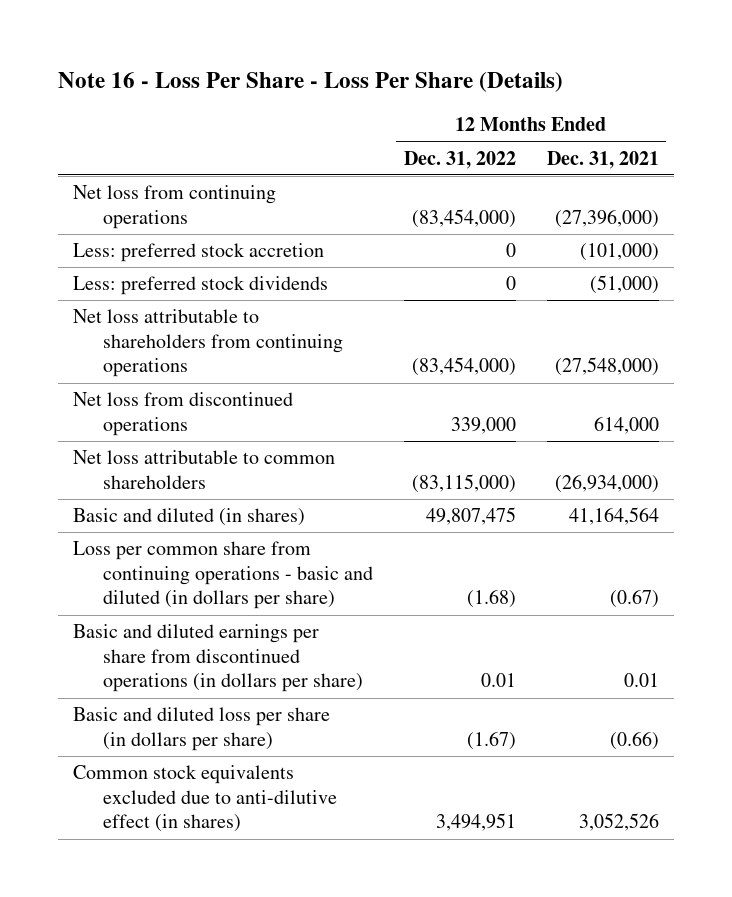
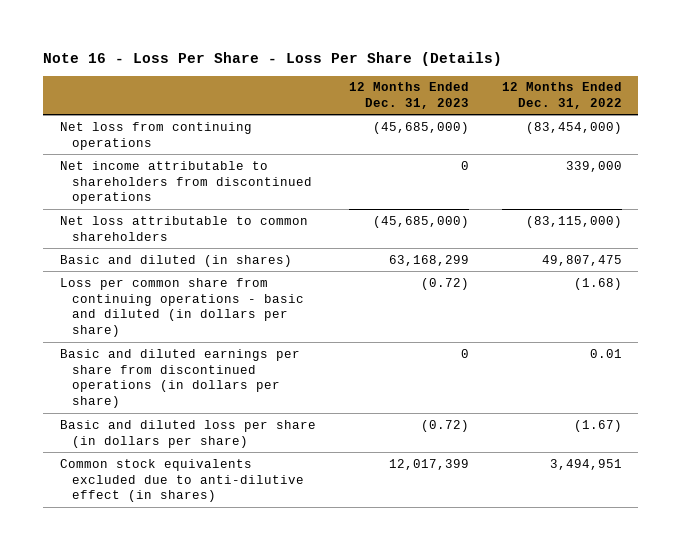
- | 12 Months Ended Dec. 31, 2022 | 12 Months Ended Dec. 31, 2021
+ | 12 Months Ended Dec. 31, 2023 | 12 Months Ended Dec. 31, 2022
- Less: preferred stock accretion | 0 | (101,000)
- Less: preferred stock dividends | 0 | (51,000)
- Net loss attributable to shareholders from continuing operations | (83,454,000) | (27,548,000)
- Net loss from discontinued operations | 339,000 | 614,000
+ Net income attributable to shareholders from discontinued operations | 0 | 339,000

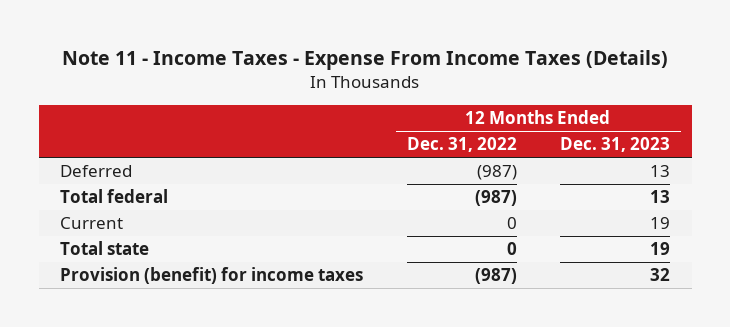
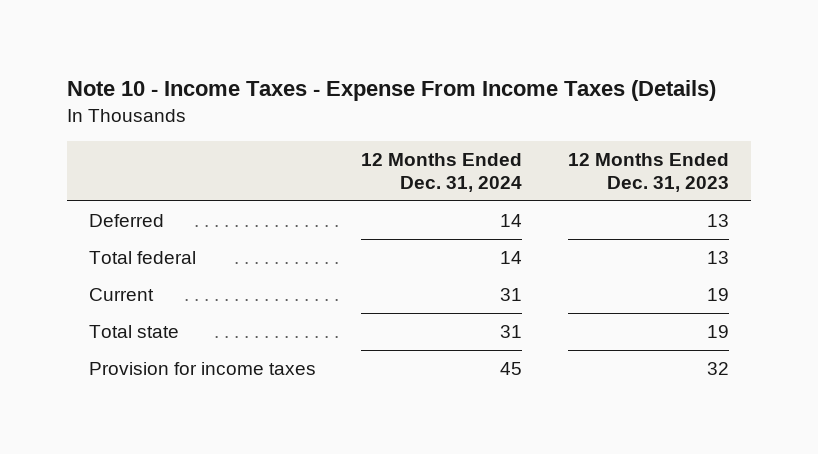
- Note 11 - Income Taxes - Expense From Income Taxes (Details)
+ Note 10 - Income Taxes - Expense From Income Taxes (Details)
- | 12 Months Ended Dec. 31, 2022 | 12 Months Ended Dec. 31, 2023
+ | 12 Months Ended Dec. 31, 2024 | 12 Months Ended Dec. 31, 2023
- Provision (benefit) for income taxes | (987) | 32
+ Provision for income taxes | 45 | 32

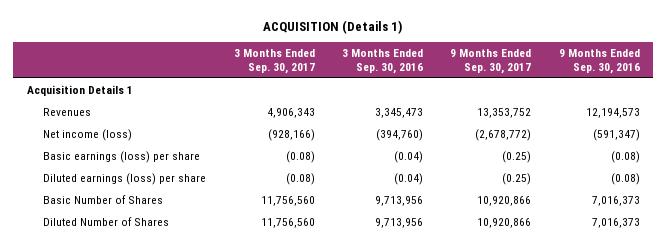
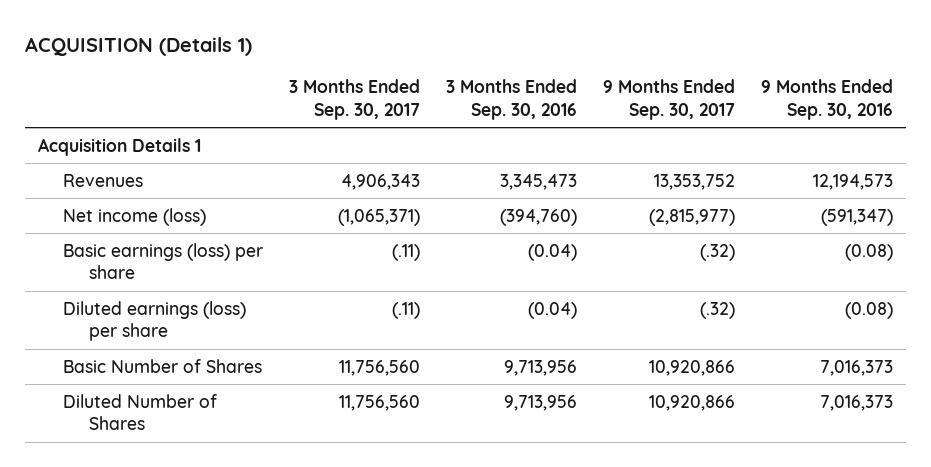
- Net income (loss) | (928,166) | (394,760) | (2,678,772) | (591,347)
- Basic earnings (loss) per share | (0.08) | (0.04) | (0.25) | (0.08)
- Diluted earnings (loss) per share | (0.08) | (0.04) | (0.25) | (0.08)
+ Net income (loss) | (1,065,371) | (394,760) | (2,815,977) | (591,347)
+ Basic earnings (loss) per share | (.11) | (0.04) | (.32) | (0.08)
+ Diluted earnings (loss) per share | (.11) | (0.04) | (.32) | (0.08)

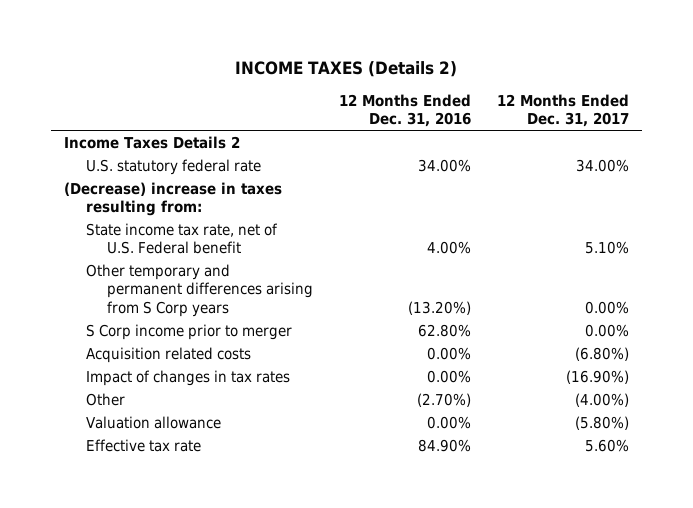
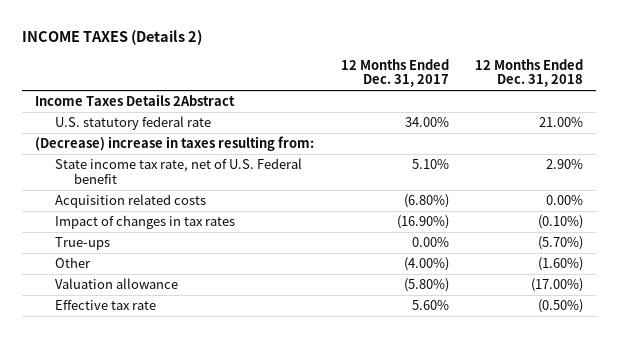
- | 12 Months Ended Dec. 31, 2016 | 12 Months Ended Dec. 31, 2017
+ | 12 Months Ended Dec. 31, 2017 | 12 Months Ended Dec. 31, 2018
- Income Taxes Details 2
+ Income Taxes Details 2Abstract
- Other temporary and permanent differences arising from S Corp years | (13.20%) | 0.00%
- S Corp income prior to merger | 62.80% | 0.00%
+ True-ups | 0.00% | (5.70%)

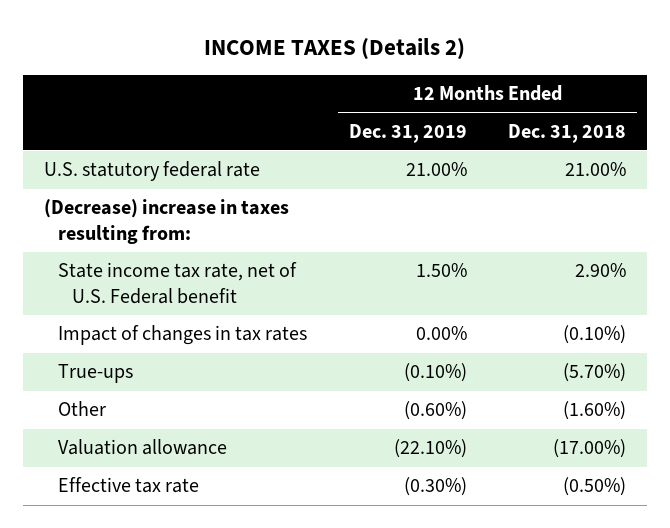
- | 12 Months Ended Dec. 31, 2017 | 12 Months Ended Dec. 31, 2018
+ | 12 Months Ended Dec. 31, 2019 | 12 Months Ended Dec. 31, 2018
- Income Taxes Details 2Abstract
- Acquisition related costs | (6.80%) | 0.00%

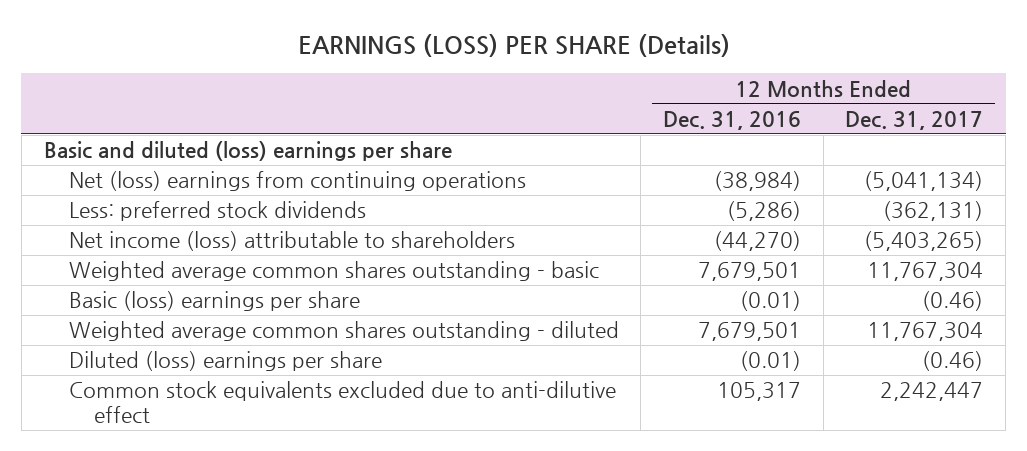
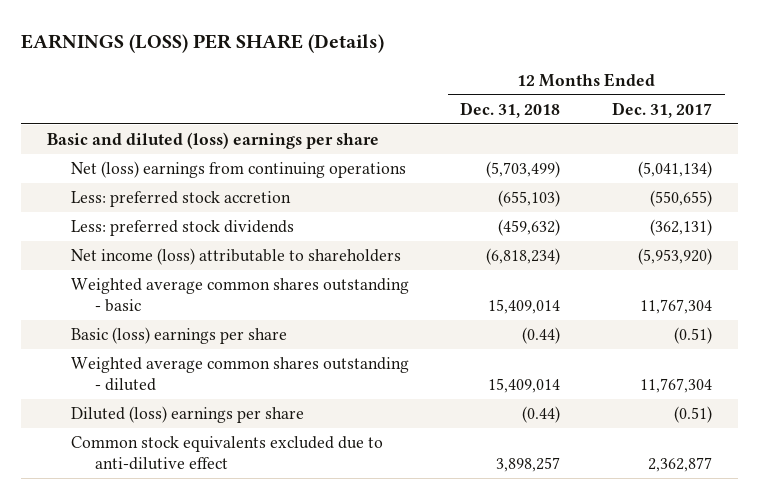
- | 12 Months Ended Dec. 31, 2016 | 12 Months Ended Dec. 31, 2017
+ | 12 Months Ended Dec. 31, 2018 | 12 Months Ended Dec. 31, 2017
+ Less: preferred stock accretion | (655,103) | (550,655)
- Net income (loss) attributable to shareholders | (44,270) | (5,403,265)
+ Net income (loss) attributable to shareholders | (6,818,234) | (5,953,920)
- Basic (loss) earnings per share | (0.01) | (0.46)
+ Basic (loss) earnings per share | (0.44) | (0.51)
- Diluted (loss) earnings per share | (0.01) | (0.46)
- Common stock equivalents excluded due to anti-dilutive effect | 105,317 | 2,242,447
+ Diluted (loss) earnings per share | (0.44) | (0.51)
+ Common stock equivalents excluded due to anti-dilutive effect | 3,898,257 | 2,362,877

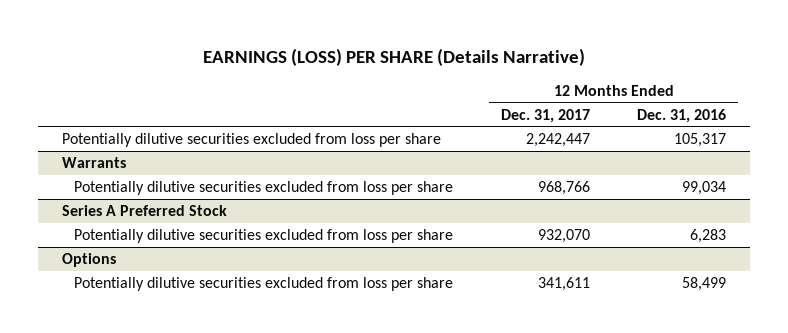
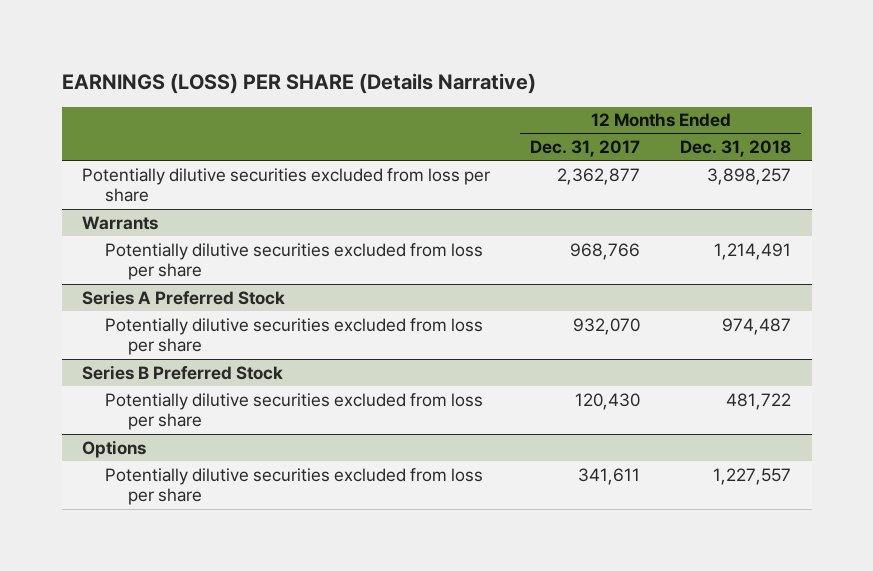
- | 12 Months Ended Dec. 31, 2017 | 12 Months Ended Dec. 31, 2016
+ | 12 Months Ended Dec. 31, 2017 | 12 Months Ended Dec. 31, 2018
- Potentially dilutive securities excluded from loss per share | 2,242,447 | 105,317
+ Potentially dilutive securities excluded from loss per share | 2,362,877 | 3,898,257
+ Series B Preferred Stock
+ Potentially dilutive securities excluded from loss per share | 120,430 | 481,722

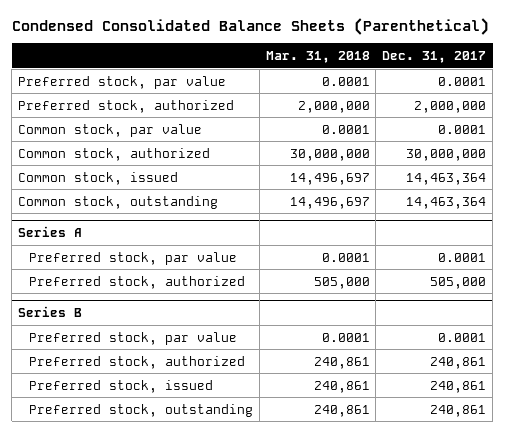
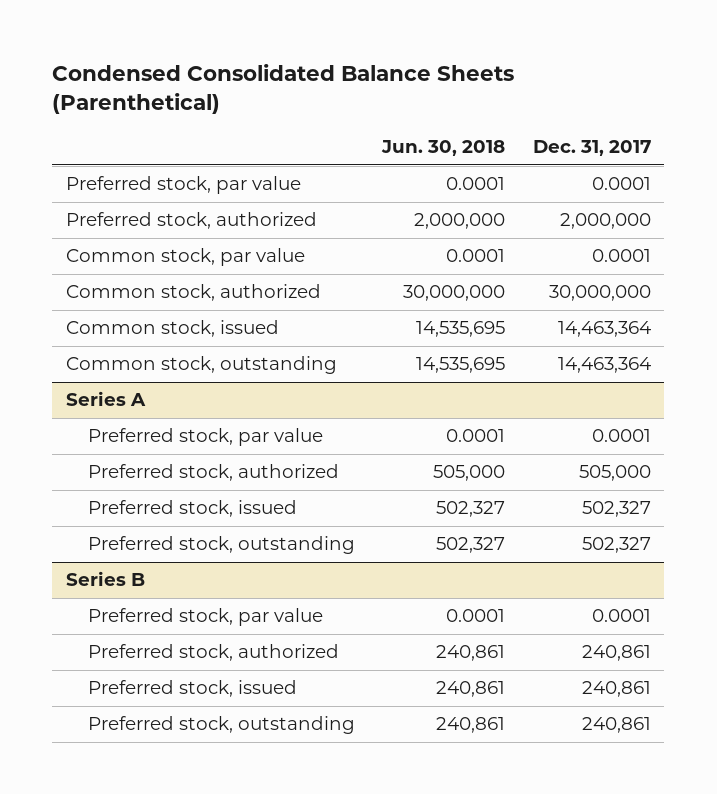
- | Mar. 31, 2018 | Dec. 31, 2017
+ | Jun. 30, 2018 | Dec. 31, 2017
@ Series A
+ Preferred stock, issued | 502,327 | 502,327
+ Preferred stock, outstanding | 502,327 | 502,327

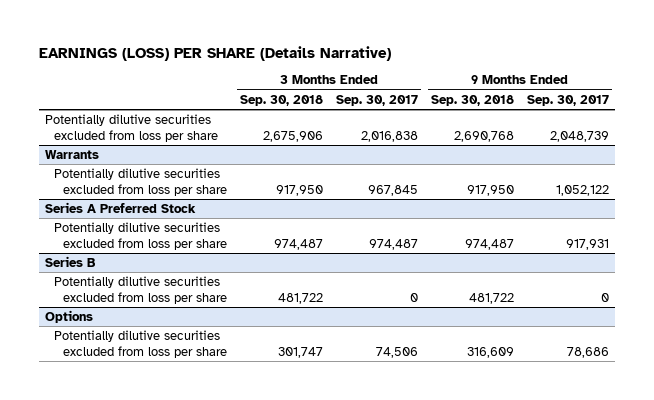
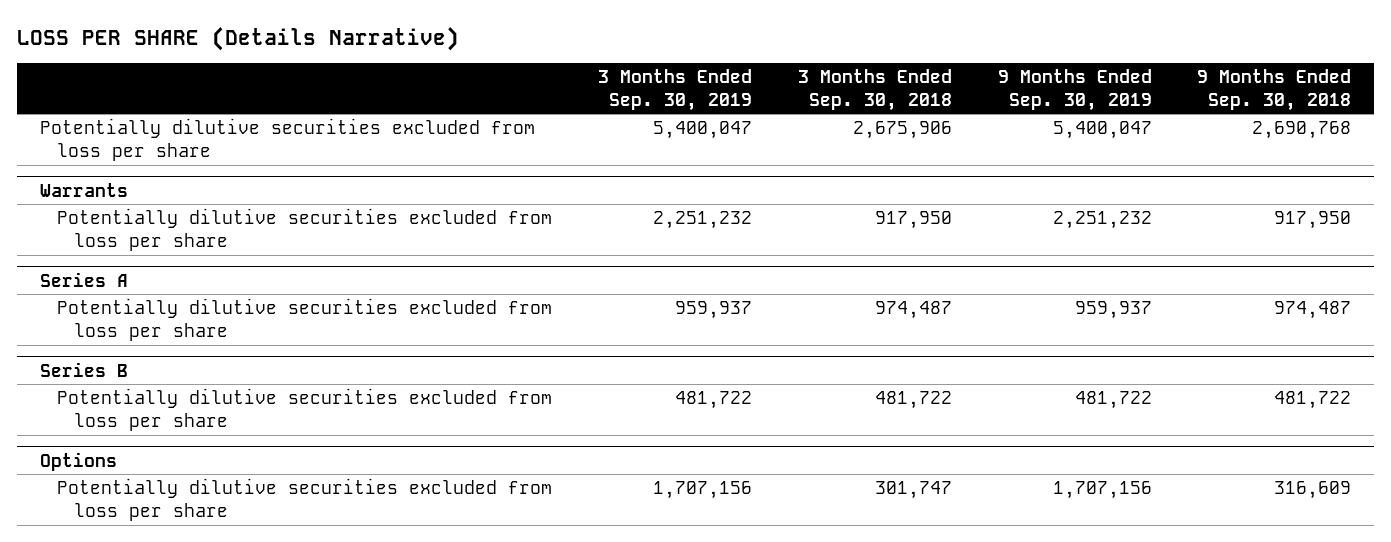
- EARNINGS (LOSS) PER SHARE (Details Narrative)
+ LOSS PER SHARE (Details Narrative)
- | 3 Months Ended Sep. 30, 2018 | 3 Months Ended Sep. 30, 2017 | 9 Months Ended Sep. 30, 2018 | 9 Months Ended Sep. 30, 2017
+ | 3 Months Ended Sep. 30, 2019 | 3 Months Ended Sep. 30, 2018 | 9 Months Ended Sep. 30, 2019 | 9 Months Ended Sep. 30, 2018
- Series A Preferred Stock
+ Series A

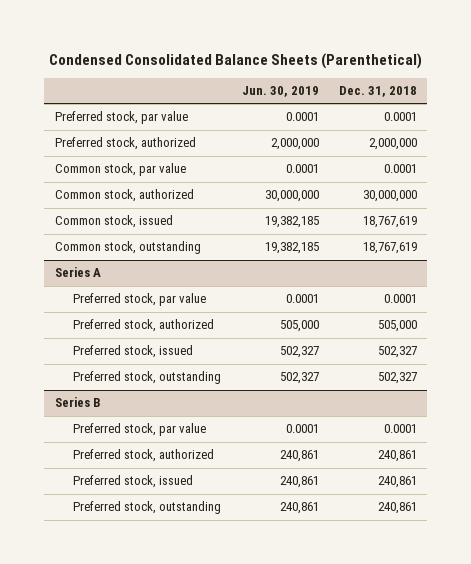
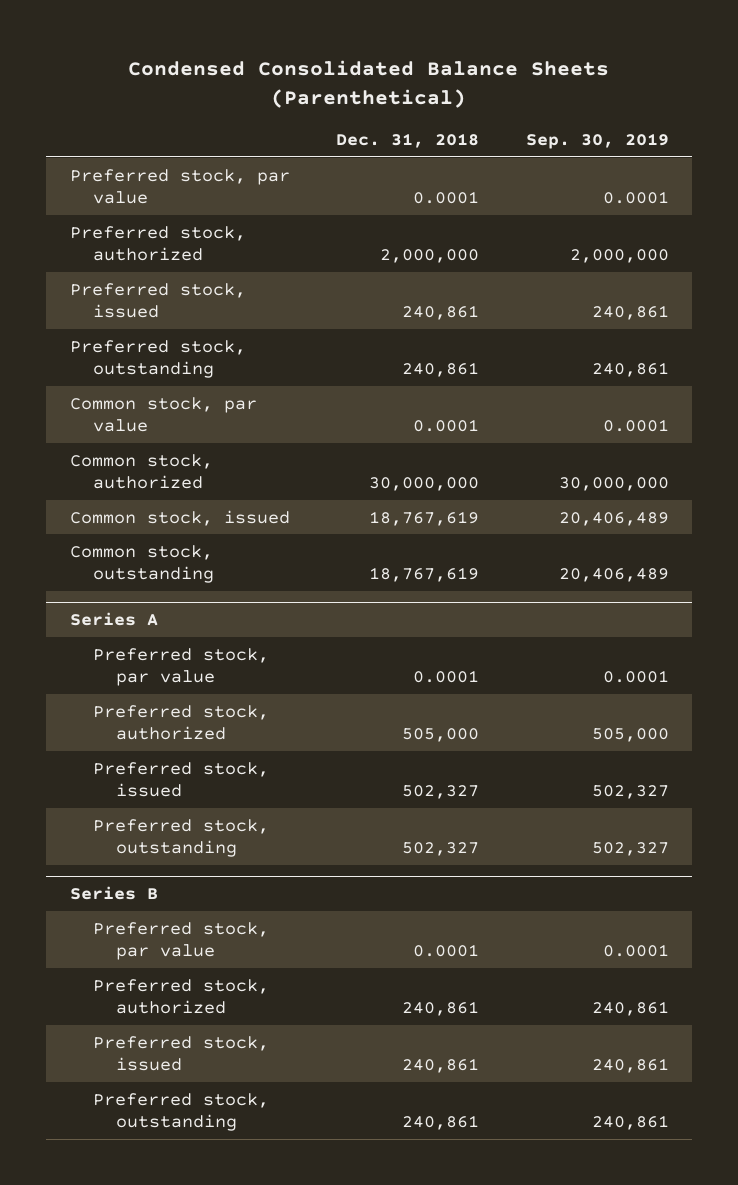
- | Jun. 30, 2019 | Dec. 31, 2018
+ | Dec. 31, 2018 | Sep. 30, 2019
+ Preferred stock, issued | 240,861 | 240,861
+ Preferred stock, outstanding | 240,861 | 240,861

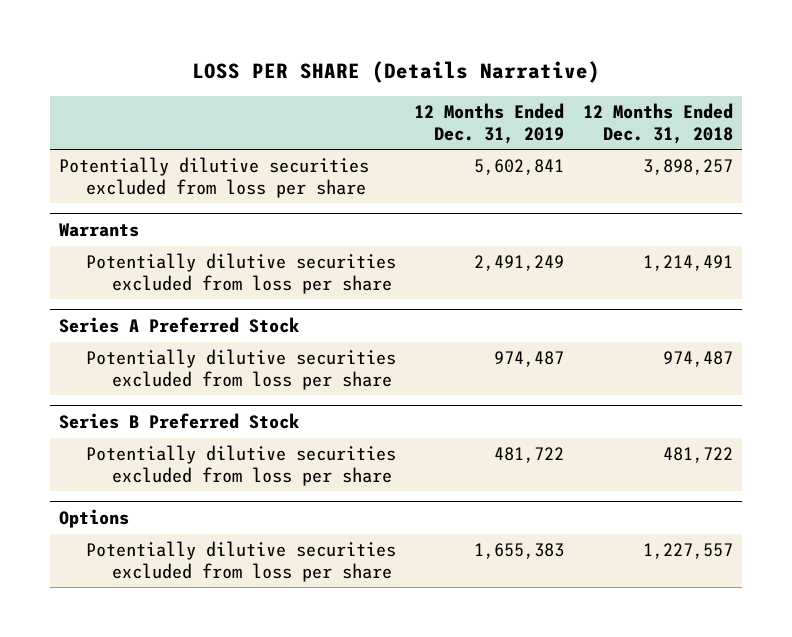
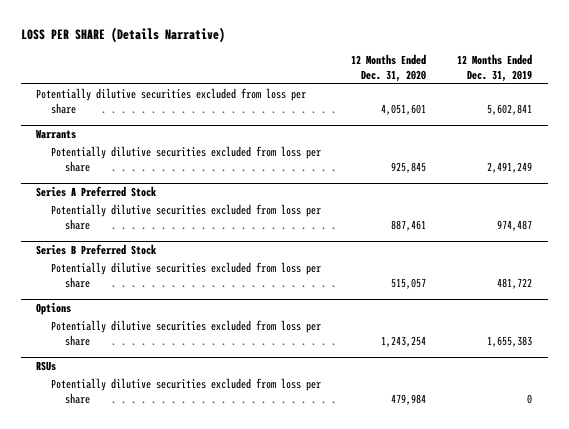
- | 12 Months Ended Dec. 31, 2019 | 12 Months Ended Dec. 31, 2018
+ | 12 Months Ended Dec. 31, 2020 | 12 Months Ended Dec. 31, 2019
+ RSUs
+ Potentially dilutive securities excluded from loss per share | 479,984 | 0

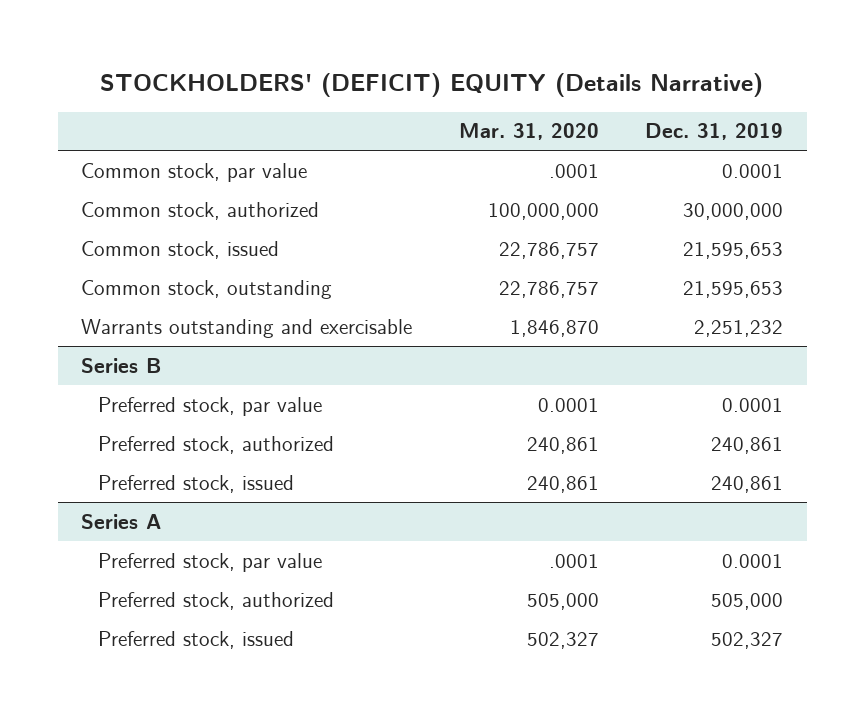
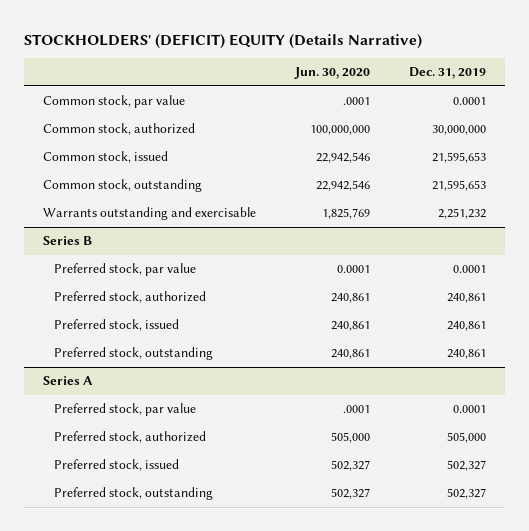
- | Mar. 31, 2020 | Dec. 31, 2019
+ | Jun. 30, 2020 | Dec. 31, 2019
@ Series B
+ Preferred stock, outstanding | 240,861 | 240,861
@ Series A
+ Preferred stock, outstanding | 502,327 | 502,327

